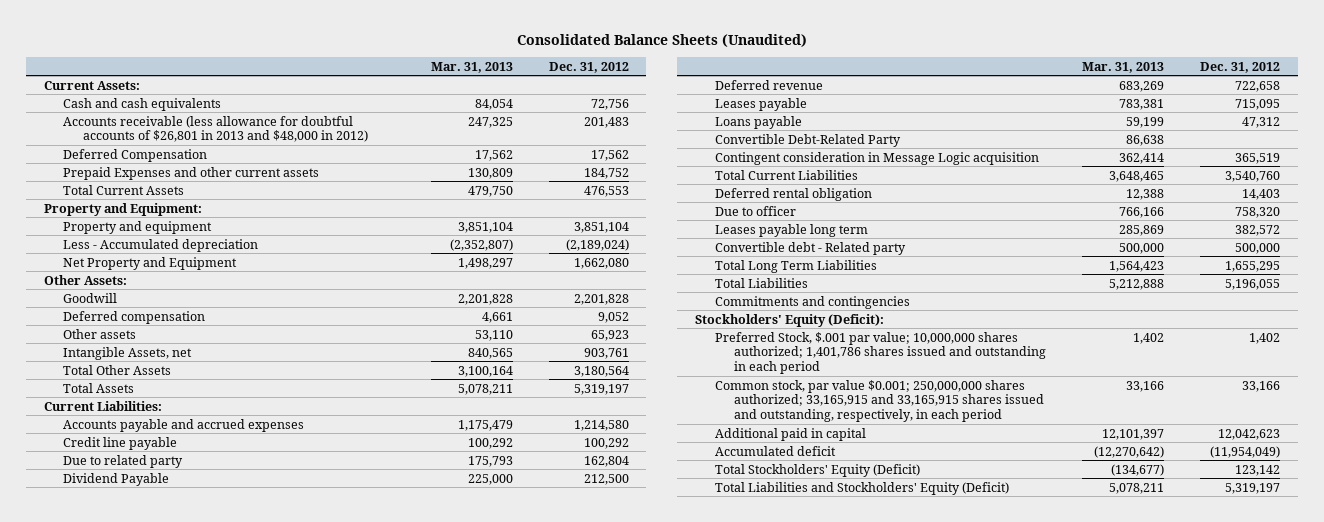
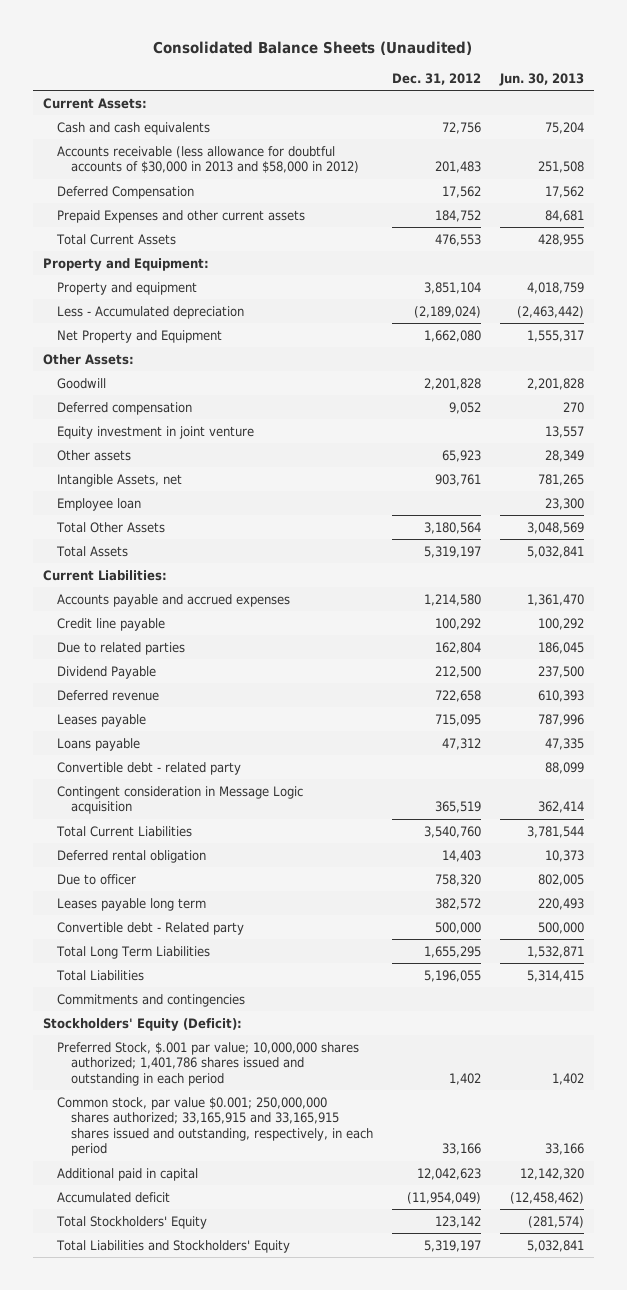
- | Mar. 31, 2013 | Dec. 31, 2012
+ | Dec. 31, 2012 | Jun. 30, 2013
- Accounts receivable (less allowance for doubtful accounts of $26,801 in 2013 and $48,000 in 2012) | 247,325 | 201,483
+ Accounts receivable (less allowance for doubtful accounts of $30,000 in 2013 and $58,000 in 2012) | 201,483 | 251,508
+ Equity investment in joint venture | | 13,557
+ Employee loan | | 23,300
- Due to related party | 175,793 | 162,804
+ Due to related parties | 162,804 | 186,045
- Convertible Debt-Related Party | 86,638 |
+ Convertible debt - related party | | 88,099
- Total Stockholders' Equity (Deficit) | (134,677) | 123,142
- Total Liabilities and Stockholders' Equity (Deficit) | 5,078,211 | 5,319,197
+ Total Stockholders' Equity | 123,142 | (281,574)
+ Total Liabilities and Stockholders' Equity | 5,319,197 | 5,032,841

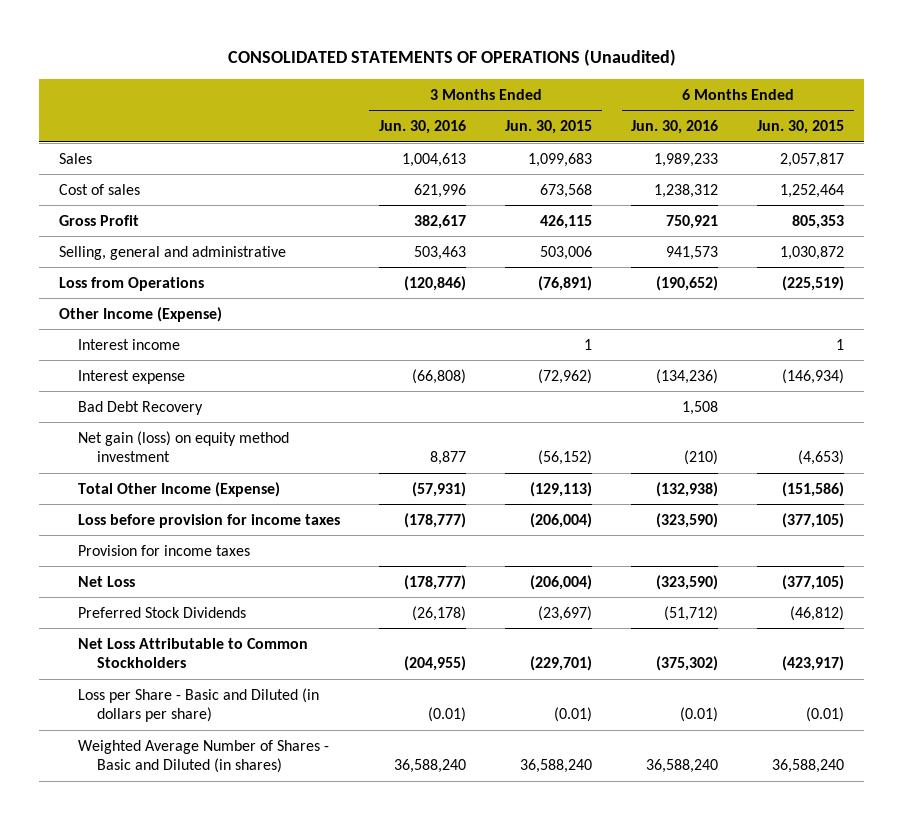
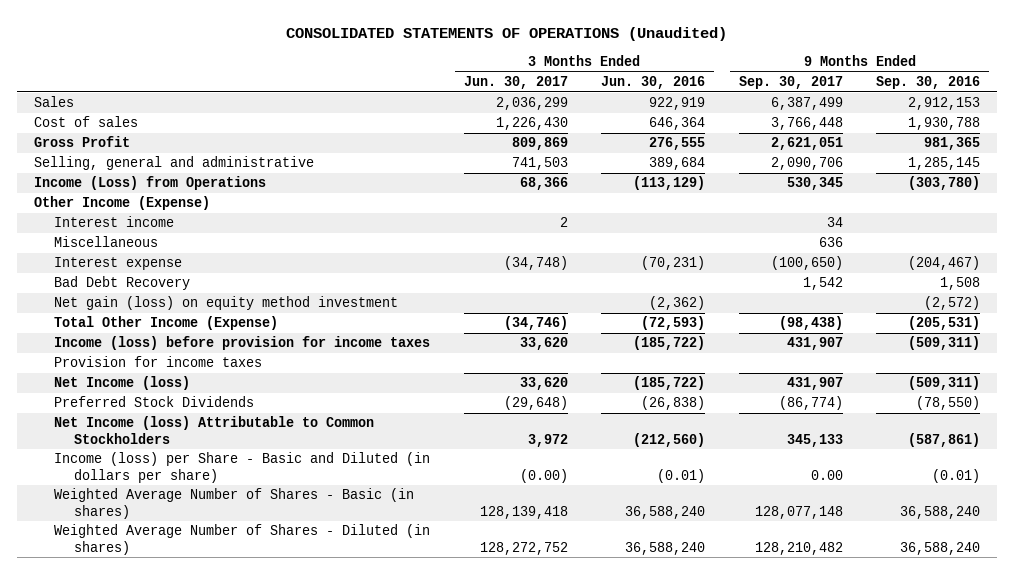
- | 3 Months Ended Jun. 30, 2016 | 3 Months Ended Jun. 30, 2015 | 6 Months Ended Jun. 30, 2016 | 6 Months Ended Jun. 30, 2015
+ | 3 Months Ended Jun. 30, 2017 | 3 Months Ended Jun. 30, 2016 | 9 Months Ended Sep. 30, 2017 | 9 Months Ended Sep. 30, 2016
- Sales | 1,004,613 | 1,099,683 | 1,989,233 | 2,057,817
- Cost of sales | 621,996 | 673,568 | 1,238,312 | 1,252,464
- Gross Profit | 382,617 | 426,115 | 750,921 | 805,353
- Selling, general and administrative | 503,463 | 503,006 | 941,573 | 1,030,872
- Loss from Operations | (120,846) | (76,891) | (190,652) | (225,519)
+ Sales | 2,036,299 | 922,919 | 6,387,499 | 2,912,153
+ Cost of sales | 1,226,430 | 646,364 | 3,766,448 | 1,930,788
+ Gross Profit | 809,869 | 276,555 | 2,621,051 | 981,365
+ Selling, general and administrative | 741,503 | 389,684 | 2,090,706 | 1,285,145
+ Income (Loss) from Operations | 68,366 | (113,129) | 530,345 | (303,780)
- Interest expense | (66,808) | (72,962) | (134,236) | (146,934)
+ Miscellaneous | | | 636 |
+ Interest expense | (34,748) | (70,231) | (100,650) | (204,467)
- Net gain (loss) on equity method investment | 8,877 | (56,152) | (210) | (4,653)
- Total Other Income (Expense) | (57,931) | (129,113) | (132,938) | (151,586)
- Loss before provision for income taxes | (178,777) | (206,004) | (323,590) | (377,105)
+ Net gain (loss) on equity method investment | | (2,362) | | (2,572)
+ Total Other Income (Expense) | (34,746) | (72,593) | (98,438) | (205,531)
+ Income (loss) before provision for income taxes | 33,620 | (185,722) | 431,907 | (509,311)
- Net Loss | (178,777) | (206,004) | (323,590) | (377,105)
- Preferred Stock Dividends | (26,178) | (23,697) | (51,712) | (46,812)
- Net Loss Attributable to Common Stockholders | (204,955) | (229,701) | (375,302) | (423,917)
- Loss per Share - Basic and Diluted (in dollars per share) | (0.01) | (0.01) | (0.01) | (0.01)
- Weighted Average Number of Shares - Basic and Diluted (in shares) | 36,588,240 | 36,588,240 | 36,588,240 | 36,588,240
+ Net Income (loss) | 33,620 | (185,722) | 431,907 | (509,311)
+ Preferred Stock Dividends | (29,648) | (26,838) | (86,774) | (78,550)
+ Net Income (loss) Attributable to Common Stockholders | 3,972 | (212,560) | 345,133 | (587,861)
+ Income (loss) per Share - Basic and Diluted (in dollars per share) | (0.00) | (0.01) | 0.00 | (0.01)
+ Weighted Average Number of Shares - Basic (in shares) | 128,139,418 | 36,588,240 | 128,077,148 | 36,588,240
+ Weighted Average Number of Shares - Diluted (in shares) | 128,272,752 | 36,588,240 | 128,210,482 | 36,588,240

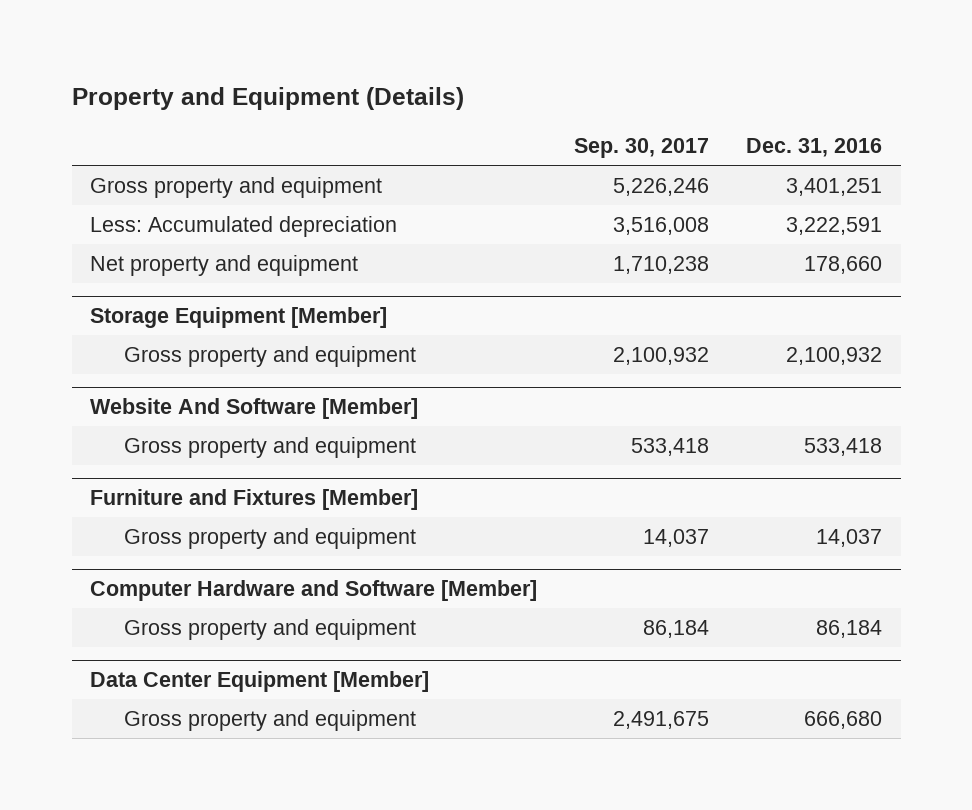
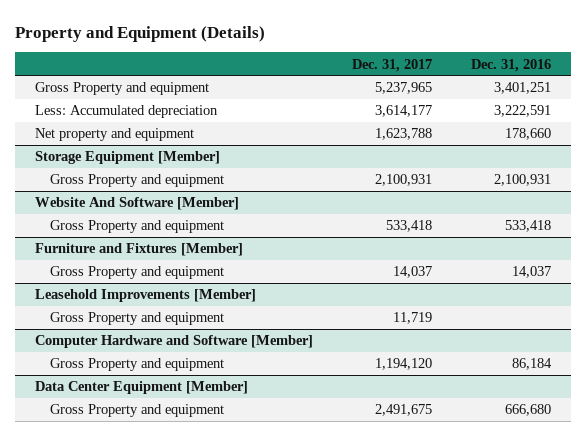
- | Sep. 30, 2017 | Dec. 31, 2016
+ | Dec. 31, 2017 | Dec. 31, 2016
- Gross property and equipment | 5,226,246 | 3,401,251
+ Gross Property and equipment | 5,237,965 | 3,401,251
@ Storage Equipment [Member]
- Gross property and equipment | 2,100,932 | 2,100,932
+ Gross Property and equipment | 2,100,931 | 2,100,931
@ Website And Software [Member]
- Gross property and equipment | 533,418 | 533,418
+ Gross Property and equipment | 533,418 | 533,418
@ Furniture and Fixtures [Member]
- Gross property and equipment | 14,037 | 14,037
+ Gross Property and equipment | 14,037 | 14,037
+ Leasehold Improvements [Member]
+ Gross Property and equipment | 11,719 |
@ Computer Hardware and Software [Member]
- Gross property and equipment | 86,184 | 86,184
+ Gross Property and equipment | 1,194,120 | 86,184
@ Data Center Equipment [Member]
- Gross property and equipment | 2,491,675 | 666,680
+ Gross Property and equipment | 2,491,675 | 666,680

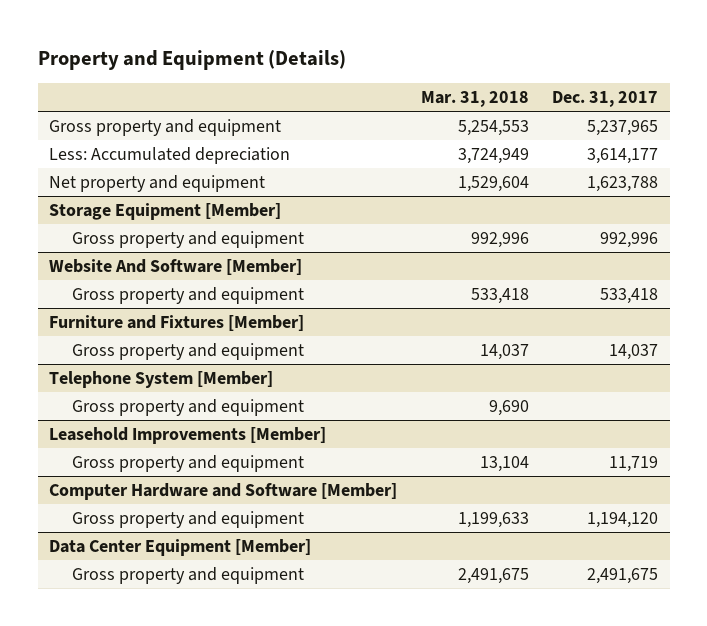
- | Dec. 31, 2017 | Dec. 31, 2016
+ | Mar. 31, 2018 | Dec. 31, 2017
- Gross Property and equipment | 5,237,965 | 3,401,251
+ Gross property and equipment | 5,254,553 | 5,237,965
@ Storage Equipment [Member]
- Gross Property and equipment | 2,100,931 | 2,100,931
+ Gross property and equipment | 992,996 | 992,996
@ Website And Software [Member]
- Gross Property and equipment | 533,418 | 533,418
+ Gross property and equipment | 533,418 | 533,418
@ Furniture and Fixtures [Member]
- Gross Property and equipment | 14,037 | 14,037
+ Gross property and equipment | 14,037 | 14,037
+ Telephone System [Member]
+ Gross property and equipment | 9,690 |
@ Leasehold Improvements [Member]
- Gross Property and equipment | 11,719 |
+ Gross property and equipment | 13,104 | 11,719
@ Computer Hardware and Software [Member]
- Gross Property and equipment | 1,194,120 | 86,184
+ Gross property and equipment | 1,199,633 | 1,194,120
@ Data Center Equipment [Member]
- Gross Property and equipment | 2,491,675 | 666,680
+ Gross property and equipment | 2,491,675 | 2,491,675

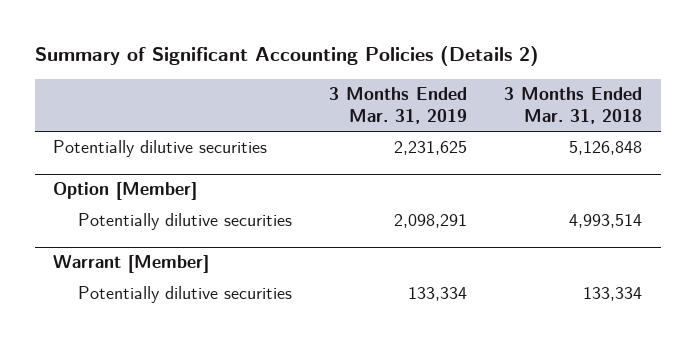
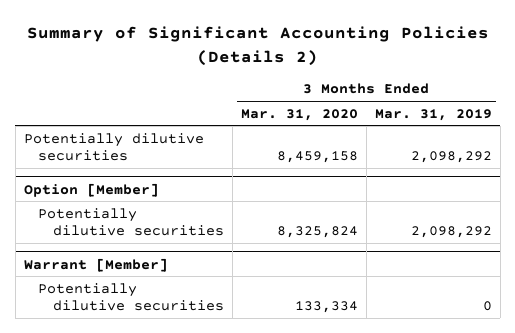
- | 3 Months Ended Mar. 31, 2019 | 3 Months Ended Mar. 31, 2018
+ | 3 Months Ended Mar. 31, 2020 | 3 Months Ended Mar. 31, 2019
- Potentially dilutive securities | 2,231,625 | 5,126,848
+ Potentially dilutive securities | 8,459,158 | 2,098,292
@ Option [Member]
- Potentially dilutive securities | 2,098,291 | 4,993,514
+ Potentially dilutive securities | 8,325,824 | 2,098,292
@ Warrant [Member]
- Potentially dilutive securities | 133,334 | 133,334
+ Potentially dilutive securities | 133,334 | 0

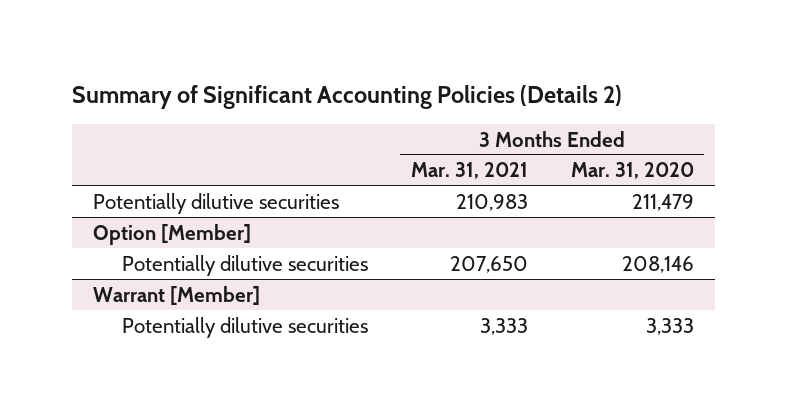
- | 3 Months Ended Mar. 31, 2020 | 3 Months Ended Mar. 31, 2019
+ | 3 Months Ended Mar. 31, 2021 | 3 Months Ended Mar. 31, 2020
- Potentially dilutive securities | 8,459,158 | 2,098,292
+ Potentially dilutive securities | 210,983 | 211,479
@ Option [Member]
- Potentially dilutive securities | 8,325,824 | 2,098,292
+ Potentially dilutive securities | 207,650 | 208,146
@ Warrant [Member]
- Potentially dilutive securities | 133,334 | 0
+ Potentially dilutive securities | 3,333 | 3,333

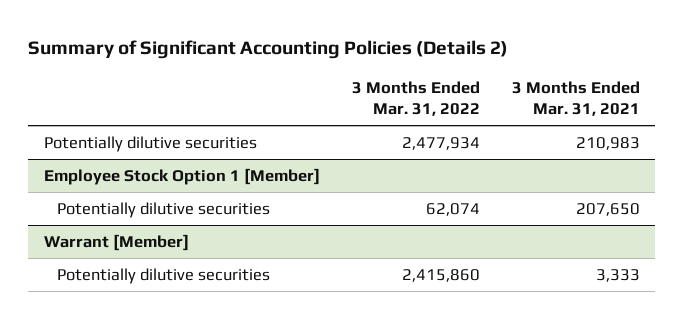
- | 3 Months Ended Mar. 31, 2021 | 3 Months Ended Mar. 31, 2020
+ | 3 Months Ended Mar. 31, 2022 | 3 Months Ended Mar. 31, 2021
- Option [Member]
+ Employee Stock Option 1 [Member]

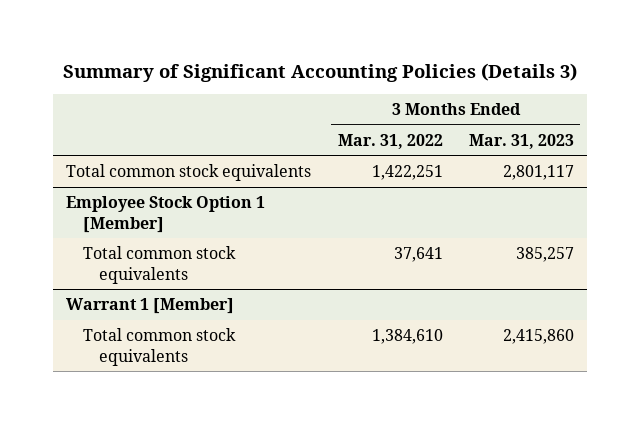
- Summary of Significant Accounting Policies (Details 2)
+ Summary of Significant Accounting Policies (Details 3)
- | 3 Months Ended Mar. 31, 2022 | 3 Months Ended Mar. 31, 2021
+ | 3 Months Ended Mar. 31, 2022 | 3 Months Ended Mar. 31, 2023
- Potentially dilutive securities | 2,477,934 | 210,983
+ Total common stock equivalents | 1,422,251 | 2,801,117
@ Employee Stock Option 1 [Member]
- Potentially dilutive securities | 62,074 | 207,650
- Warrant [Member]
- Potentially dilutive securities | 2,415,860 | 3,333
@ Employee Stock Option 1 [Member]
+ Total common stock equivalents | 37,641 | 385,257
+ Warrant 1 [Member]
+ Total common stock equivalents | 1,384,610 | 2,415,860

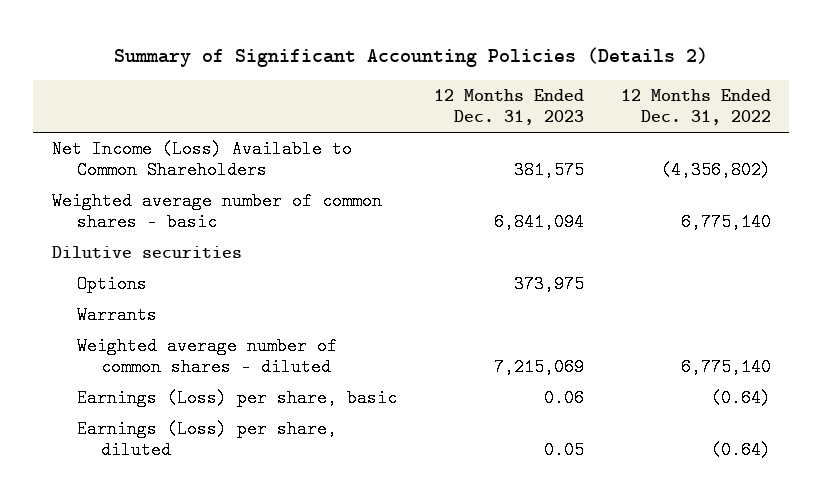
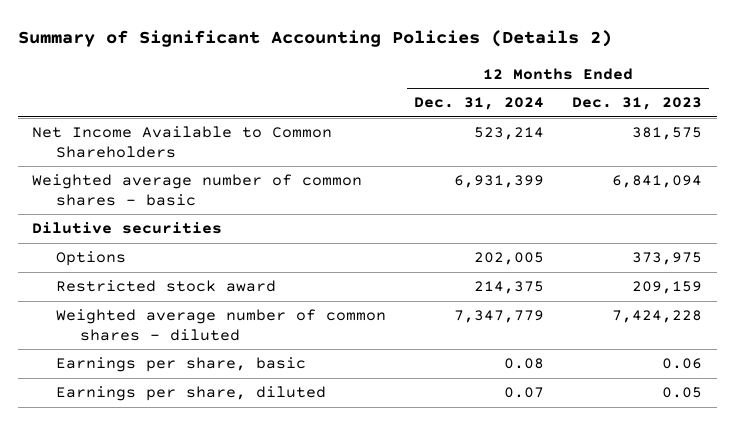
- | 12 Months Ended Dec. 31, 2023 | 12 Months Ended Dec. 31, 2022
+ | 12 Months Ended Dec. 31, 2024 | 12 Months Ended Dec. 31, 2023
- Net Income (Loss) Available to Common Shareholders | 381,575 | (4,356,802)
+ Net Income Available to Common Shareholders | 523,214 | 381,575
- Warrants
- Weighted average number of common shares - diluted | 7,215,069 | 6,775,140
- Earnings (Loss) per share, basic | 0.06 | (0.64)
- Earnings (Loss) per share, diluted | 0.05 | (0.64)
+ Restricted stock award | 214,375 | 209,159
+ Weighted average number of common shares - diluted | 7,347,779 | 7,424,228
+ Earnings per share, basic | 0.08 | 0.06
+ Earnings per share, diluted | 0.07 | 0.05

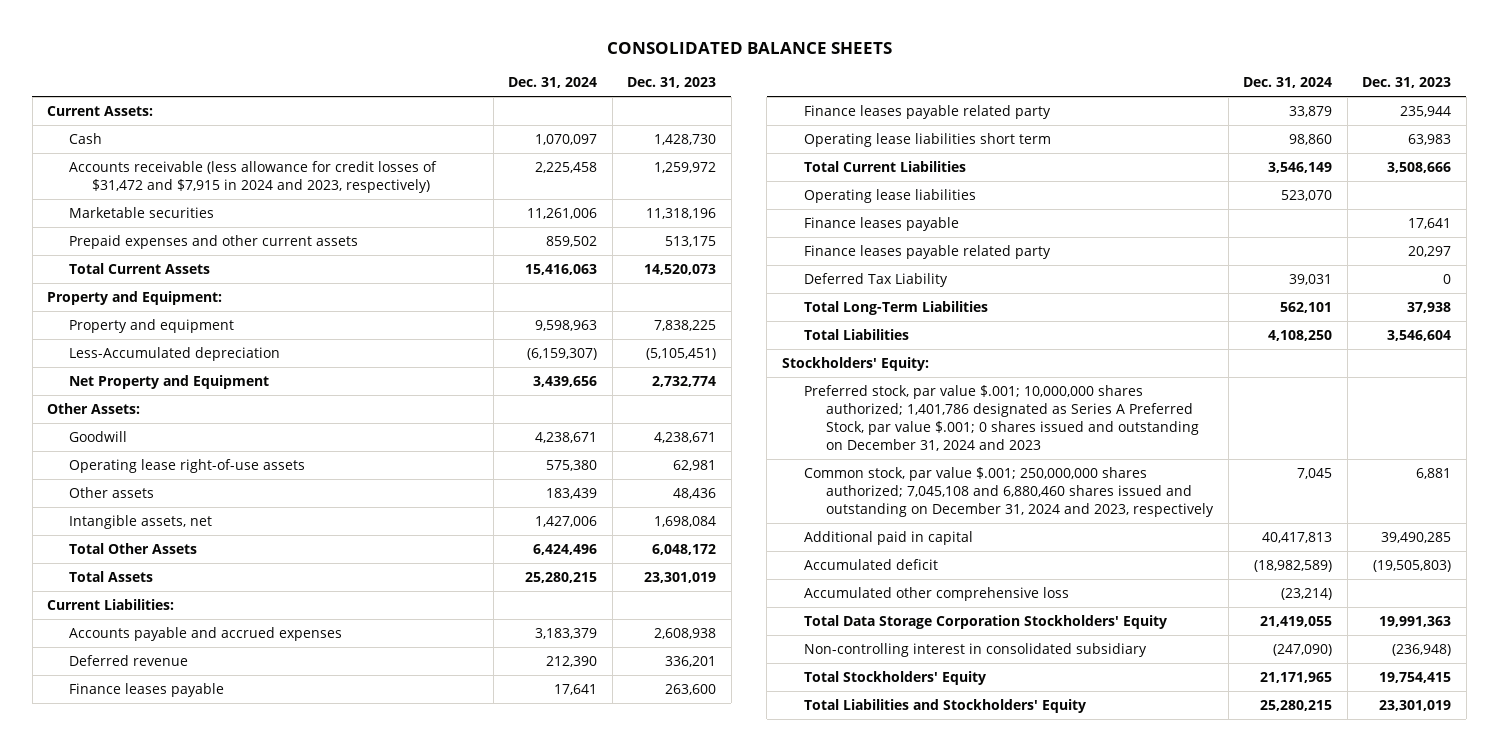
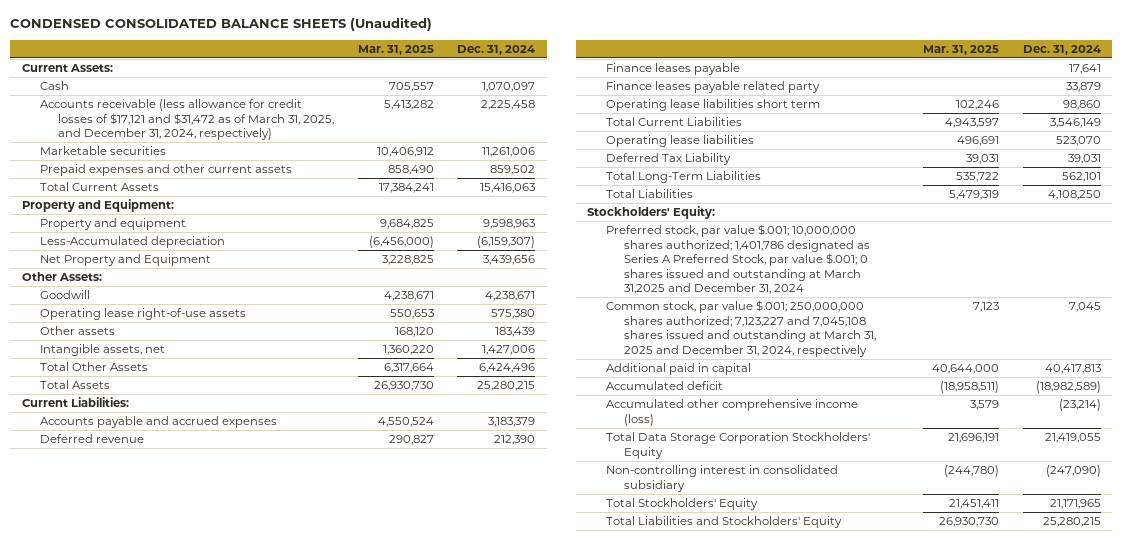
- CONSOLIDATED BALANCE SHEETS
+ CONDENSED CONSOLIDATED BALANCE SHEETS (Unaudited)
- | Dec. 31, 2024 | Dec. 31, 2023
+ | Mar. 31, 2025 | Dec. 31, 2024
- Accounts receivable (less allowance for credit losses of $31,472 and $7,915 in 2024 and 2023, respectively) | 2,225,458 | 1,259,972
+ Accounts receivable (less allowance for credit losses of $17,121 and $31,472 as of March 31, 2025, and December 31, 2024, respectively) | 5,413,282 | 2,225,458
- Finance leases payable | | 17,641
- Finance leases payable related party | | 20,297
- Preferred stock, par value $.001; 10,000,000 shares authorized; 1,401,786 designated as Series A Preferred Stock, par value $.001; 0 shares issued and outstanding on December 31, 2024 and 2023
- Common stock, par value $.001; 250,000,000 shares authorized; 7,045,108 and 6,880,460 shares issued and outstanding on December 31, 2024 and 2023, respectively | 7,045 | 6,881
+ Preferred stock, par value $.001; 10,000,000 shares authorized; 1,401,786 designated as Series A Preferred Stock, par value $.001; 0 shares issued and outstanding at March 31,2025 and December 31, 2024
+ Common stock, par value $.001; 250,000,000 shares authorized; 7,123,227 and 7,045,108 shares issued and outstanding at March 31, 2025 and December 31, 2024, respectively | 7,123 | 7,045
- Accumulated other comprehensive loss | (23,214) |
+ Accumulated other comprehensive income (loss) | 3,579 | (23,214)

